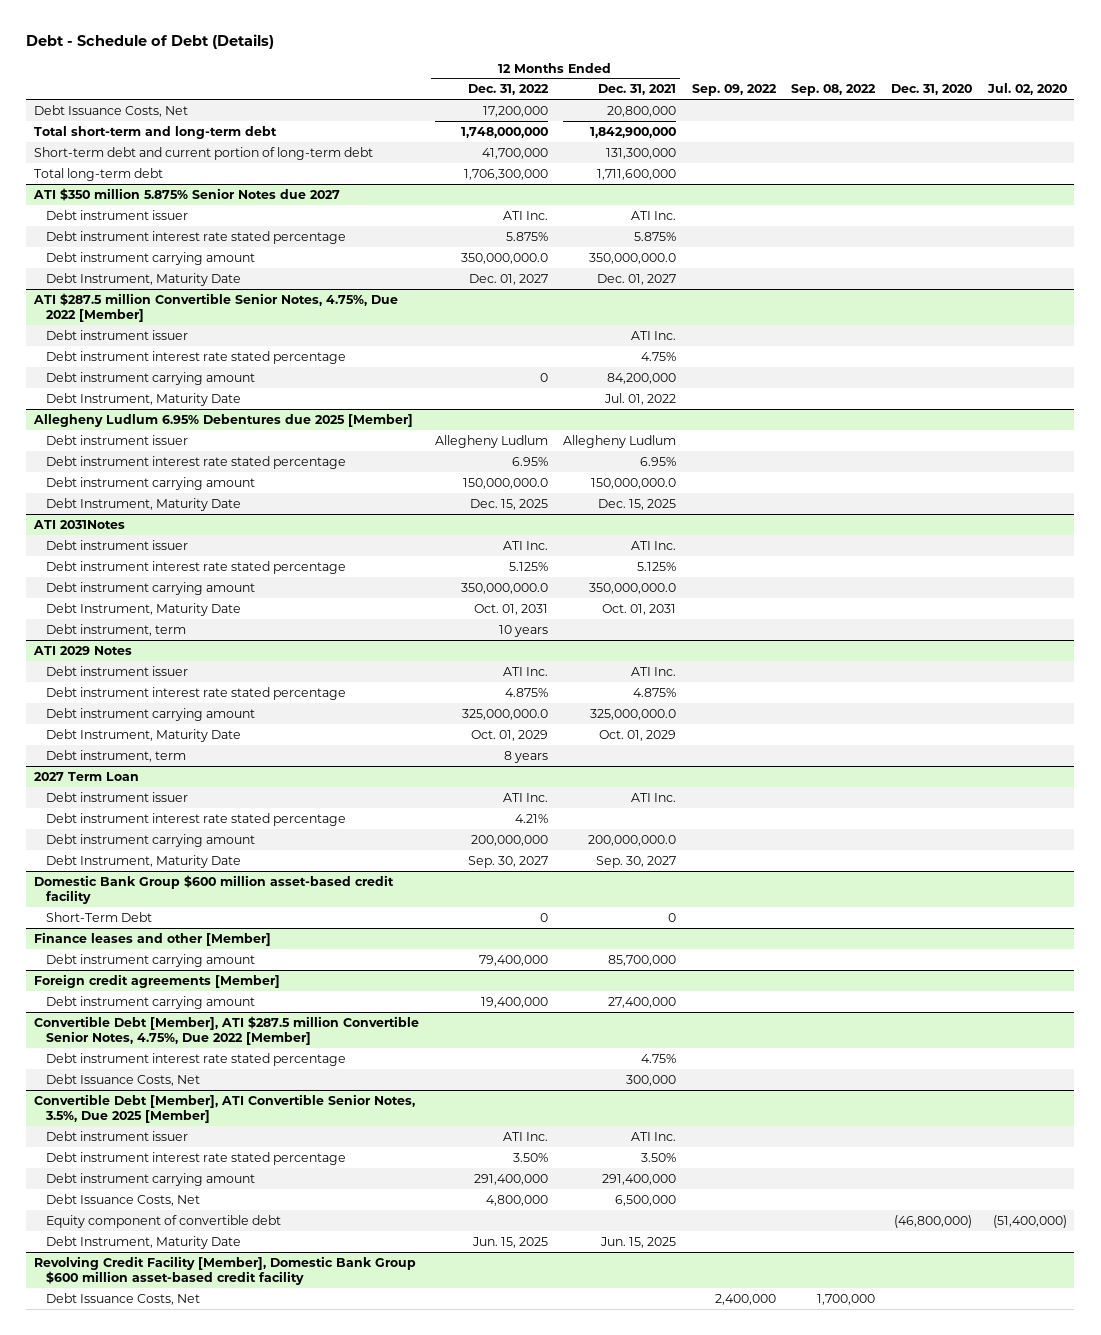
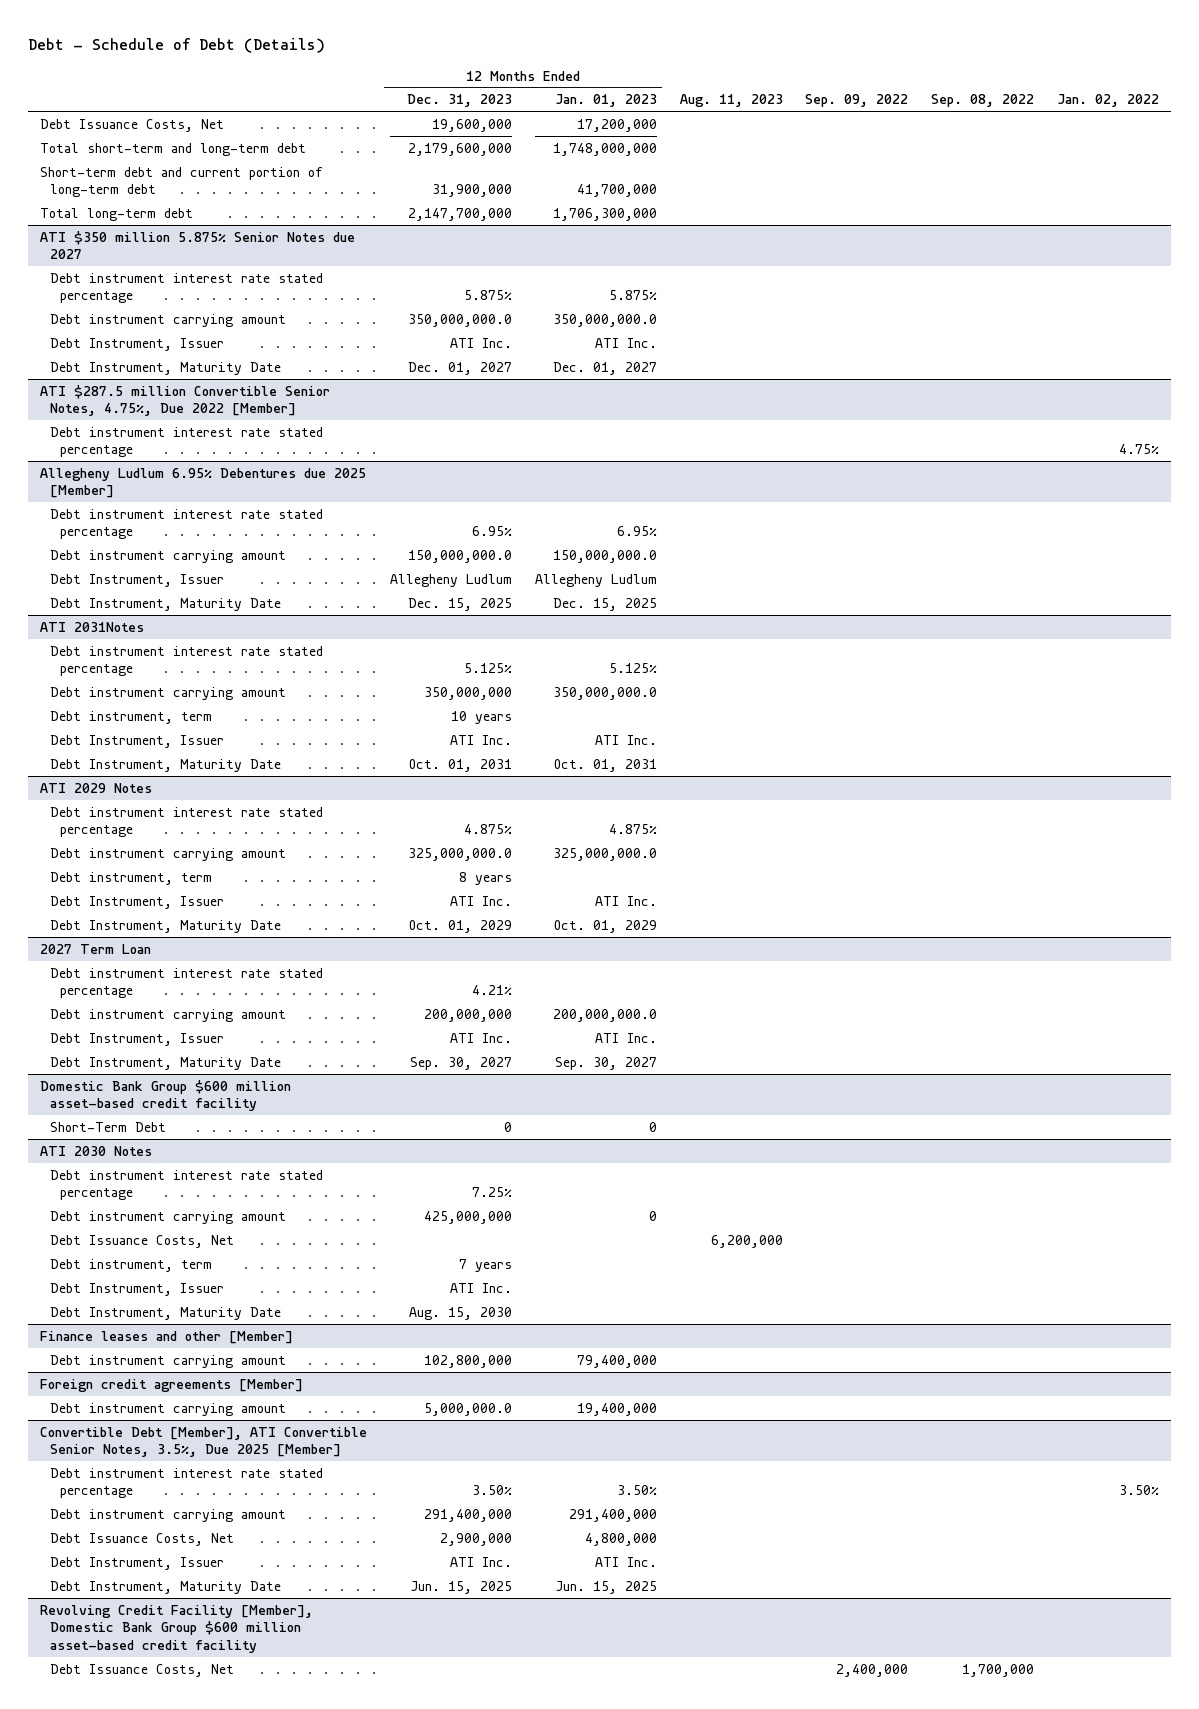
- | 12 Months Ended Dec. 31, 2022 | 12 Months Ended Dec. 31, 2021 | Sep. 09, 2022 | Sep. 08, 2022 | Dec. 31, 2020 | Jul. 02, 2020
+ | 12 Months Ended Dec. 31, 2023 | 12 Months Ended Jan. 01, 2023 | Aug. 11, 2023 | Sep. 09, 2022 | Sep. 08, 2022 | Jan. 02, 2022
@ ATI $350 million 5.875% Senior Notes due 2027
- Debt instrument issuer | ATI Inc. | ATI Inc. | | | |
+ Debt Instrument, Issuer | ATI Inc. | ATI Inc. | | | |
@ ATI $287.5 million Convertible Senior Notes, 4.75%, Due 2022 [Member]
- Debt instrument issuer | | ATI Inc. | | | |
- Debt instrument carrying amount | 0 | 84,200,000 | | | |
- Debt Instrument, Maturity Date | | Jul. 01, 2022 | | | |
@ Allegheny Ludlum 6.95% Debentures due 2025 [Member]
- Debt instrument issuer | Allegheny Ludlum | Allegheny Ludlum | | | |
+ Debt Instrument, Issuer | Allegheny Ludlum | Allegheny Ludlum | | | |
@ ATI 2031Notes
- Debt instrument issuer | ATI Inc. | ATI Inc. | | | |
+ Debt Instrument, Issuer | ATI Inc. | ATI Inc. | | | |
moved down: Debt Instrument, Maturity Date | Oct. 01, 2031 | Oct. 01, 2031 | | | |
@ ATI 2029 Notes
- Debt instrument issuer | ATI Inc. | ATI Inc. | | | |
+ Debt Instrument, Issuer | ATI Inc. | ATI Inc. | | | |
moved down: Debt Instrument, Maturity Date | Oct. 01, 2029 | Oct. 01, 2029 | | | |
@ 2027 Term Loan
- Debt instrument issuer | ATI Inc. | ATI Inc. | | | |
+ Debt Instrument, Issuer | ATI Inc. | ATI Inc. | | | |
+ ATI 2030 Notes
+ Debt instrument interest rate stated percentage | 7.25% | | | | |
+ Debt instrument carrying amount | 425,000,000 | 0 | | | |
+ Debt Issuance Costs, Net | | | 6,200,000 | | |
+ Debt instrument, term | 7 years | | | | |
+ Debt Instrument, Issuer | ATI Inc. | | | | |
+ Debt Instrument, Maturity Date | Aug. 15, 2030 | | | | |
- Convertible Debt [Member], ATI $287.5 million Convertible Senior Notes, 4.75%, Due 2022 [Member]
- Debt instrument interest rate stated percentage | | 4.75% | | | |
- Debt Issuance Costs, Net | | 300,000 | | | |
@ Convertible Debt [Member], ATI Convertible Senior Notes, 3.5%, Due 2025 [Member]
- Debt instrument issuer | ATI Inc. | ATI Inc. | | | |
- Equity component of convertible debt | | | | | (46,800,000) | (51,400,000)
+ Debt Instrument, Issuer | ATI Inc. | ATI Inc. | | | |

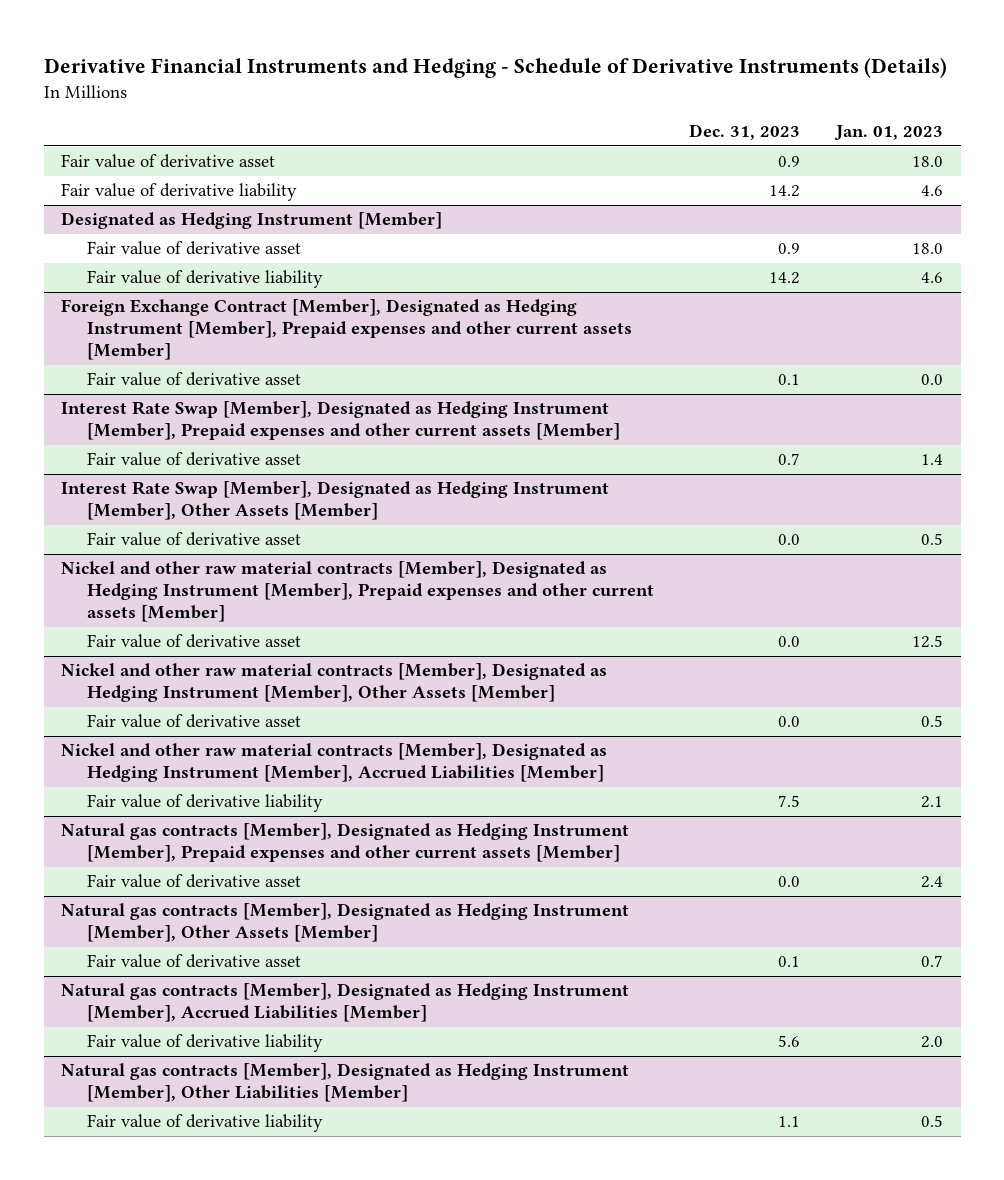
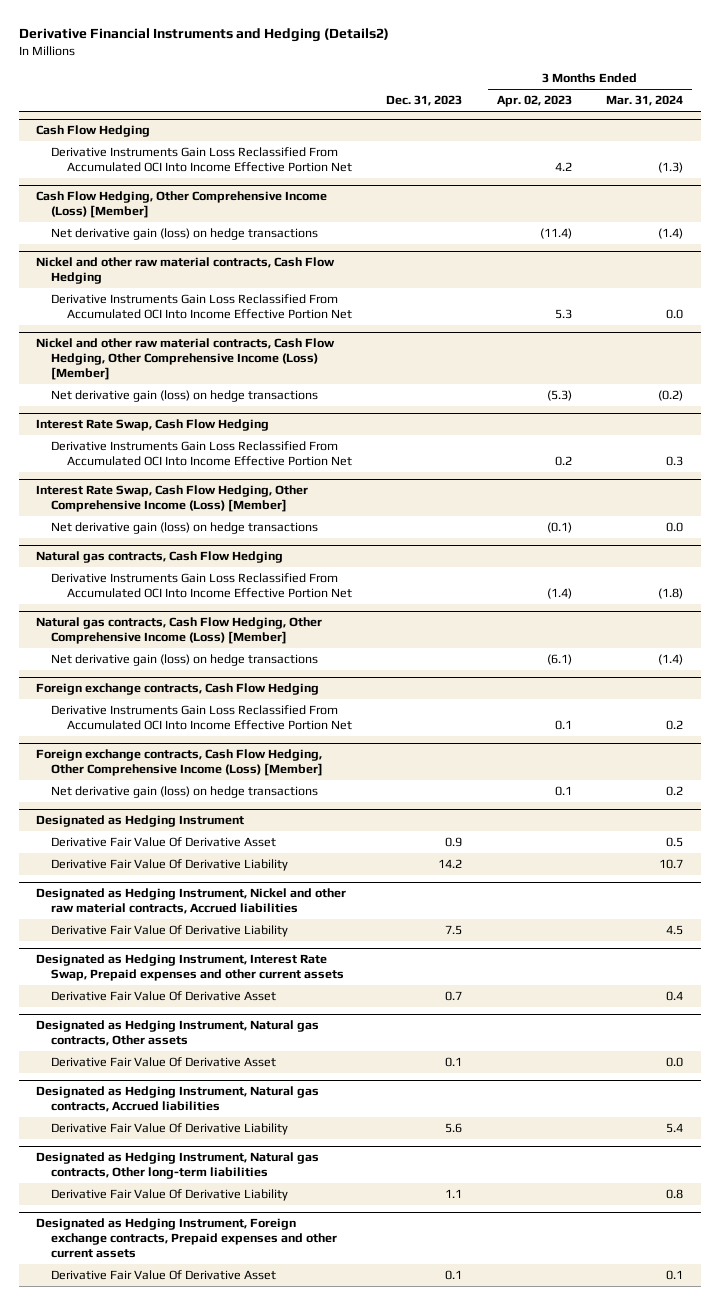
- Derivative Financial Instruments and Hedging - Schedule of Derivative Instruments (Details)
+ Derivative Financial Instruments and Hedging (Details2)
- | Dec. 31, 2023 | Jan. 01, 2023
+ | Dec. 31, 2023 | 3 Months Ended Apr. 02, 2023 | 3 Months Ended Mar. 31, 2024
- Fair value of derivative asset | 0.9 | 18.0
- Fair value of derivative liability | 14.2 | 4.6
- Designated as Hedging Instrument [Member]
- Fair value of derivative asset | 0.9 | 18.0
- Fair value of derivative liability | 14.2 | 4.6
- Foreign Exchange Contract [Member], Designated as Hedging Instrument [Member], Prepaid expenses and other current assets [Member]
- Fair value of derivative asset | 0.1 | 0.0
- Interest Rate Swap [Member], Designated as Hedging Instrument [Member], Prepaid expenses and other current assets [Member]
- Fair value of derivative asset | 0.7 | 1.4
- Interest Rate Swap [Member], Designated as Hedging Instrument [Member], Other Assets [Member]
- Fair value of derivative asset | 0.0 | 0.5
- Nickel and other raw material contracts [Member], Designated as Hedging Instrument [Member], Prepaid expenses and other current assets [Member]
- Fair value of derivative asset | 0.0 | 12.5
- Nickel and other raw material contracts [Member], Designated as Hedging Instrument [Member], Other Assets [Member]
- Fair value of derivative asset | 0.0 | 0.5
- Nickel and other raw material contracts [Member], Designated as Hedging Instrument [Member], Accrued Liabilities [Member]
- Fair value of derivative liability | 7.5 | 2.1
- Natural gas contracts [Member], Designated as Hedging Instrument [Member], Prepaid expenses and other current assets [Member]
- Fair value of derivative asset | 0.0 | 2.4
- Natural gas contracts [Member], Designated as Hedging Instrument [Member], Other Assets [Member]
- Fair value of derivative asset | 0.1 | 0.7
- Natural gas contracts [Member], Designated as Hedging Instrument [Member], Accrued Liabilities [Member]
- Fair value of derivative liability | 5.6 | 2.0
- Natural gas contracts [Member], Designated as Hedging Instrument [Member], Other Liabilities [Member]
- Fair value of derivative liability | 1.1 | 0.5
+ Cash Flow Hedging
+ Derivative Instruments Gain Loss Reclassified From Accumulated OCI Into Income Effective Portion Net | | 4.2 | (1.3)
+ Cash Flow Hedging, Other Comprehensive Income (Loss) [Member]
+ Net derivative gain (loss) on hedge transactions | | (11.4) | (1.4)
+ Nickel and other raw material contracts, Cash Flow Hedging
+ Derivative Instruments Gain Loss Reclassified From Accumulated OCI Into Income Effective Portion Net | | 5.3 | 0.0
+ Nickel and other raw material contracts, Cash Flow Hedging, Other Comprehensive Income (Loss) [Member]
+ Net derivative gain (loss) on hedge transactions | | (5.3) | (0.2)
+ Interest Rate Swap, Cash Flow Hedging
+ Derivative Instruments Gain Loss Reclassified From Accumulated OCI Into Income Effective Portion Net | | 0.2 | 0.3
+ Interest Rate Swap, Cash Flow Hedging, Other Comprehensive Income (Loss) [Member]
+ Net derivative gain (loss) on hedge transactions | | (0.1) | 0.0
+ Natural gas contracts, Cash Flow Hedging
+ Derivative Instruments Gain Loss Reclassified From Accumulated OCI Into Income Effective Portion Net | | (1.4) | (1.8)
+ Natural gas contracts, Cash Flow Hedging, Other Comprehensive Income (Loss) [Member]
+ Net derivative gain (loss) on hedge transactions | | (6.1) | (1.4)
+ Foreign exchange contracts, Cash Flow Hedging
+ Derivative Instruments Gain Loss Reclassified From Accumulated OCI Into Income Effective Portion Net | | 0.1 | 0.2
+ Foreign exchange contracts, Cash Flow Hedging, Other Comprehensive Income (Loss) [Member]
+ Net derivative gain (loss) on hedge transactions | | 0.1 | 0.2
+ Designated as Hedging Instrument
+ Derivative Fair Value Of Derivative Asset | 0.9 | | 0.5
+ Derivative Fair Value Of Derivative Liability | 14.2 | | 10.7
+ Designated as Hedging Instrument, Nickel and other raw material contracts, Accrued liabilities
+ Derivative Fair Value Of Derivative Liability | 7.5 | | 4.5
+ Designated as Hedging Instrument, Interest Rate Swap, Prepaid expenses and other current assets
+ Derivative Fair Value Of Derivative Asset | 0.7 | | 0.4
+ Designated as Hedging Instrument, Natural gas contracts, Other assets
+ Derivative Fair Value Of Derivative Asset | 0.1 | | 0.0
+ Designated as Hedging Instrument, Natural gas contracts, Accrued liabilities
+ Derivative Fair Value Of Derivative Liability | 5.6 | | 5.4
+ Designated as Hedging Instrument, Natural gas contracts, Other long-term liabilities
+ Derivative Fair Value Of Derivative Liability | 1.1 | | 0.8
+ Designated as Hedging Instrument, Foreign exchange contracts, Prepaid expenses and other current assets
+ Derivative Fair Value Of Derivative Asset | 0.1 | | 0.1

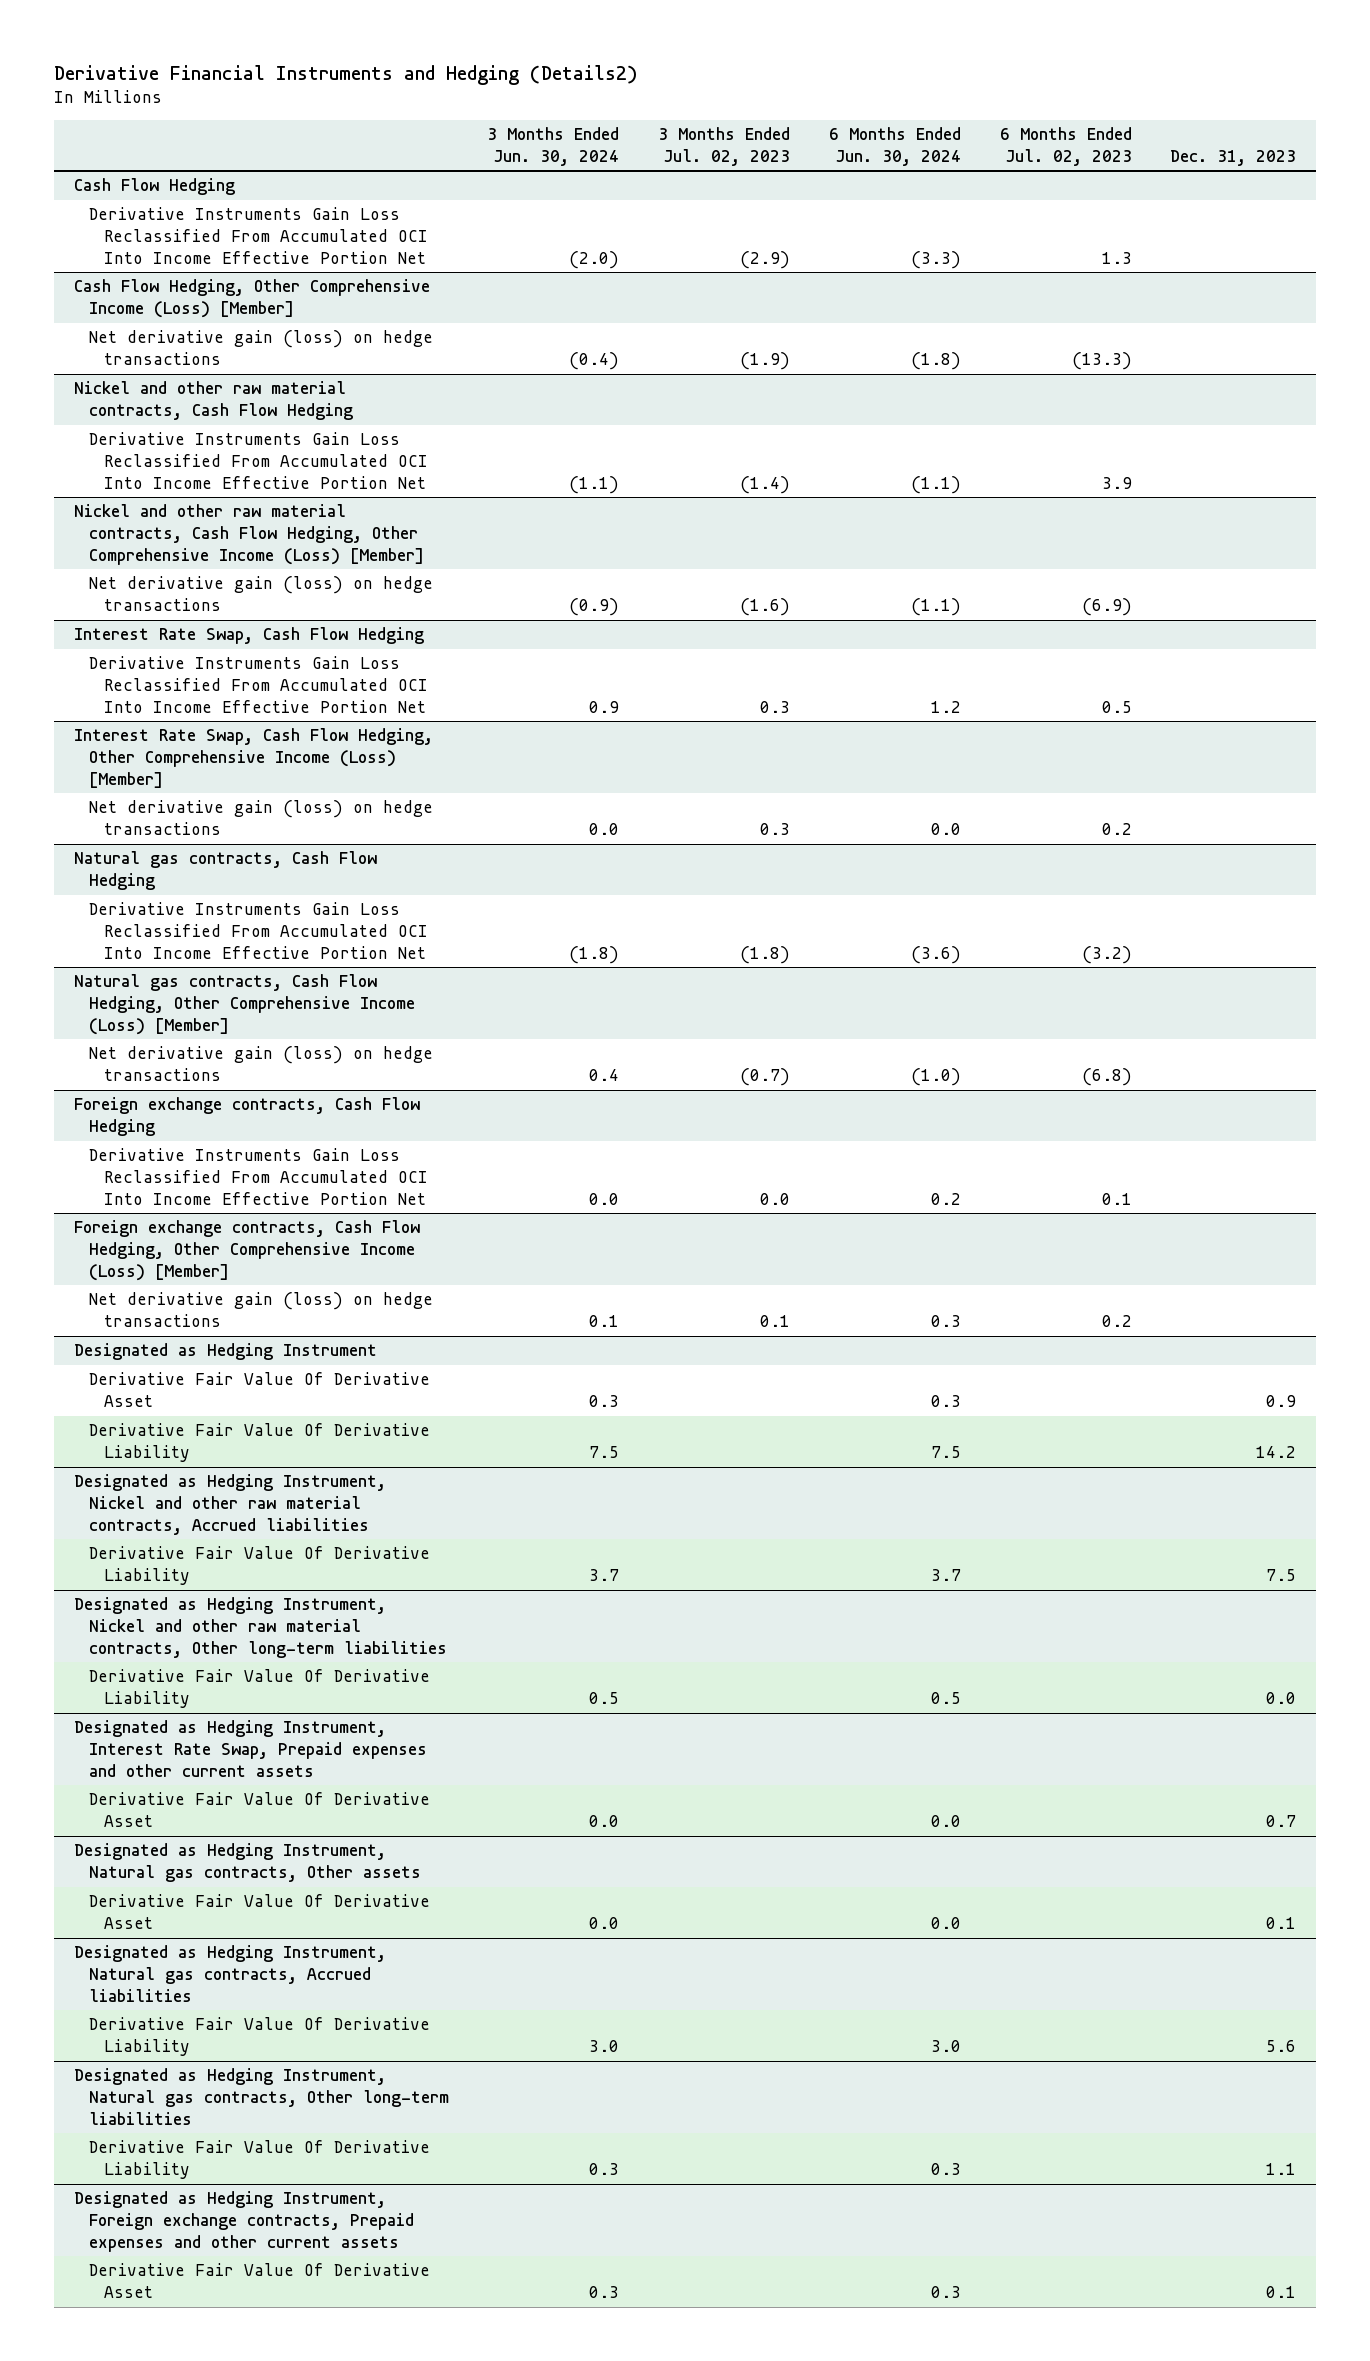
- | Dec. 31, 2023 | 3 Months Ended Apr. 02, 2023 | 3 Months Ended Mar. 31, 2024
+ | 3 Months Ended Jun. 30, 2024 | 3 Months Ended Jul. 02, 2023 | 6 Months Ended Jun. 30, 2024 | 6 Months Ended Jul. 02, 2023 | Dec. 31, 2023
+ Designated as Hedging Instrument, Nickel and other raw material contracts, Other long-term liabilities
+ Derivative Fair Value Of Derivative Liability | 0.5 | | 0.5 | | 0.0

